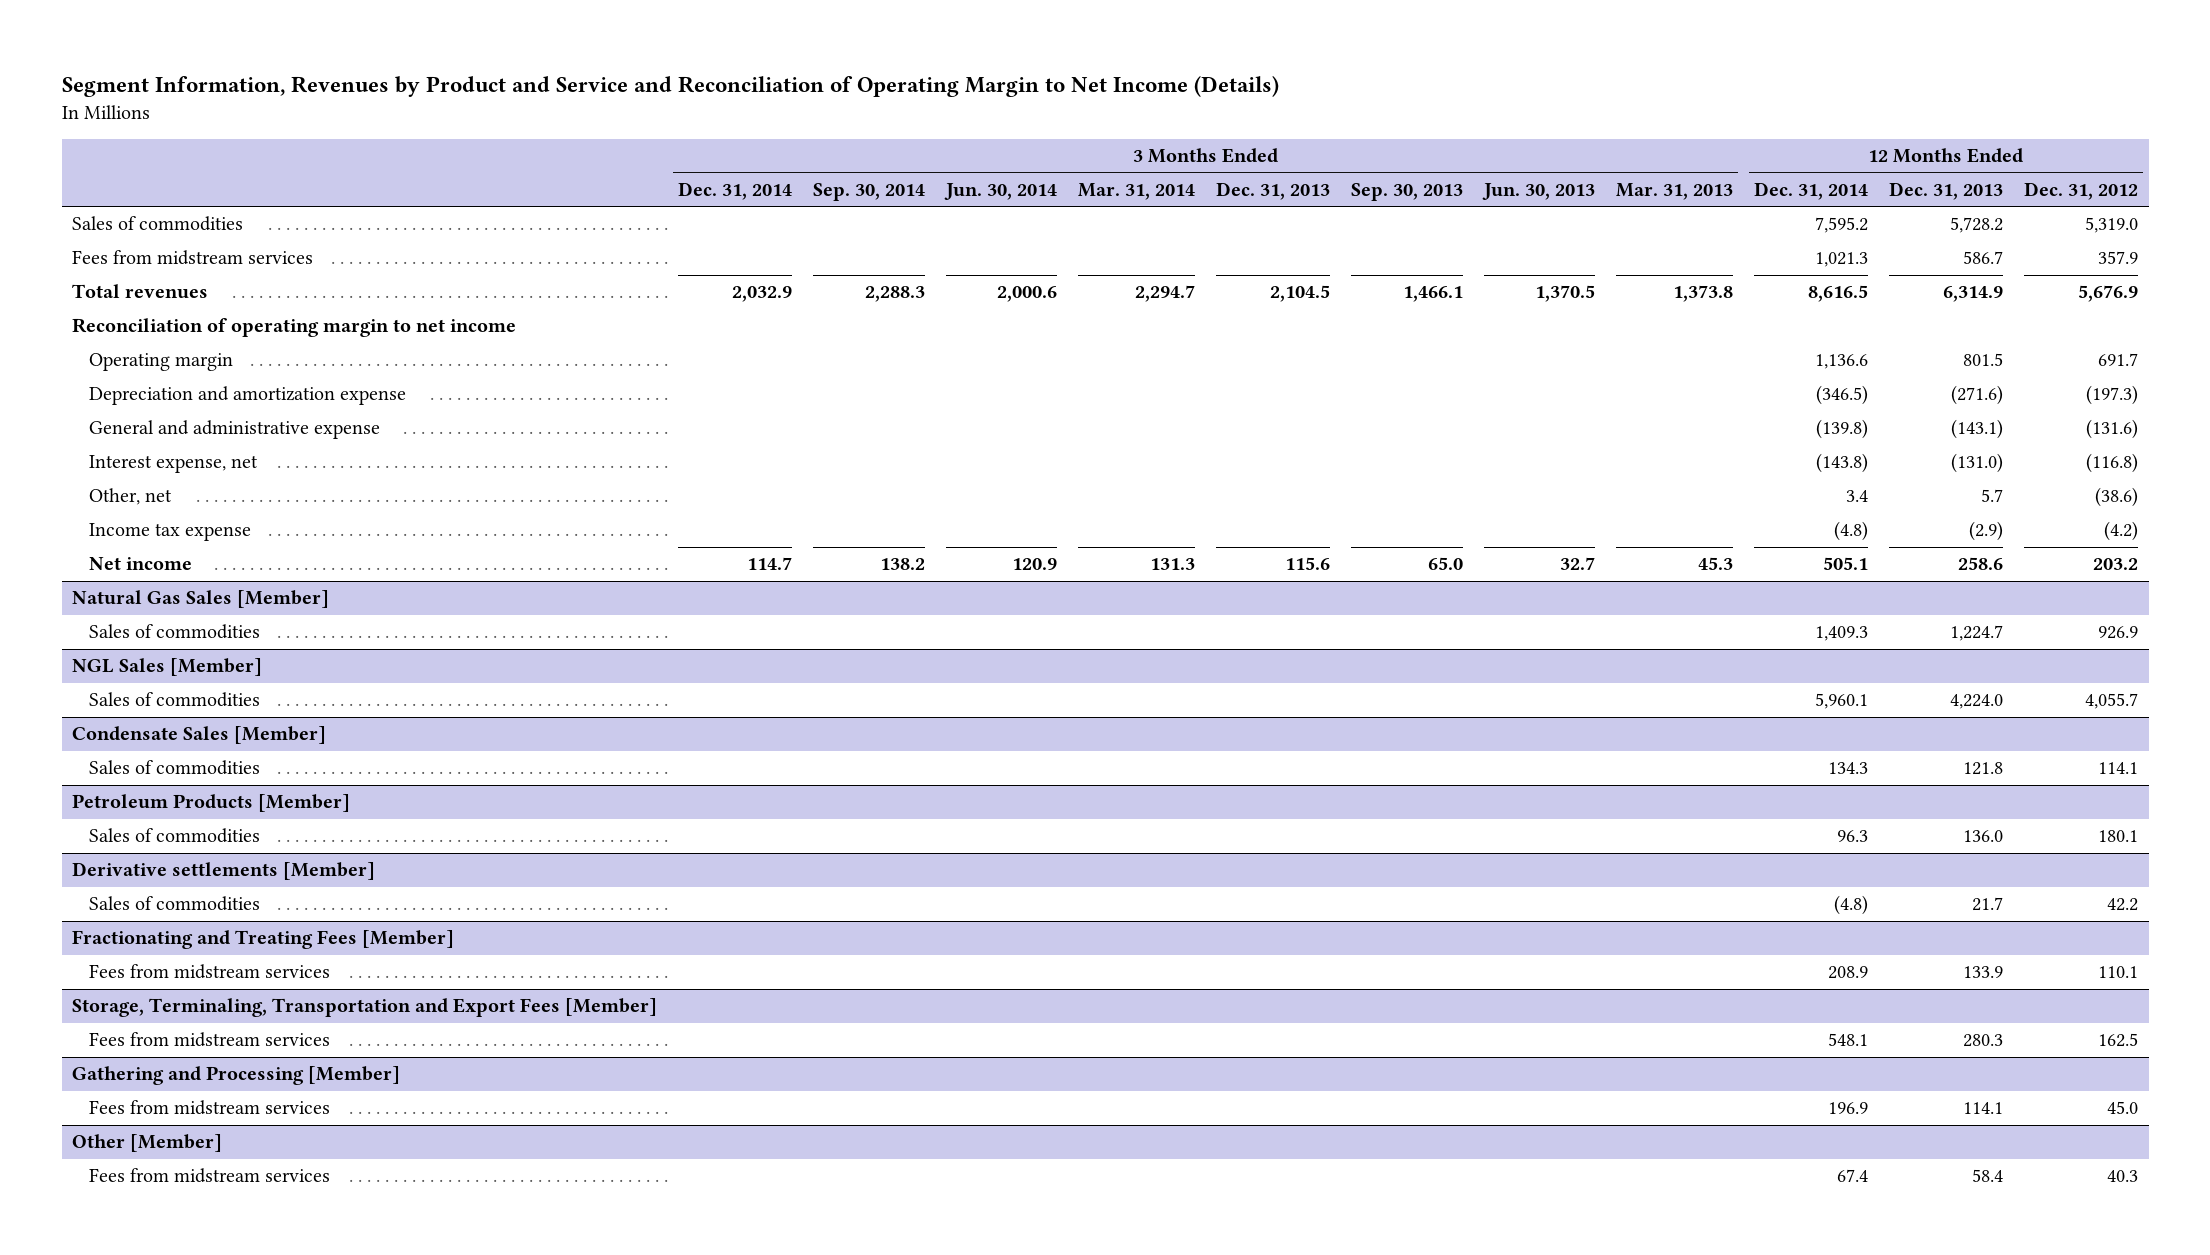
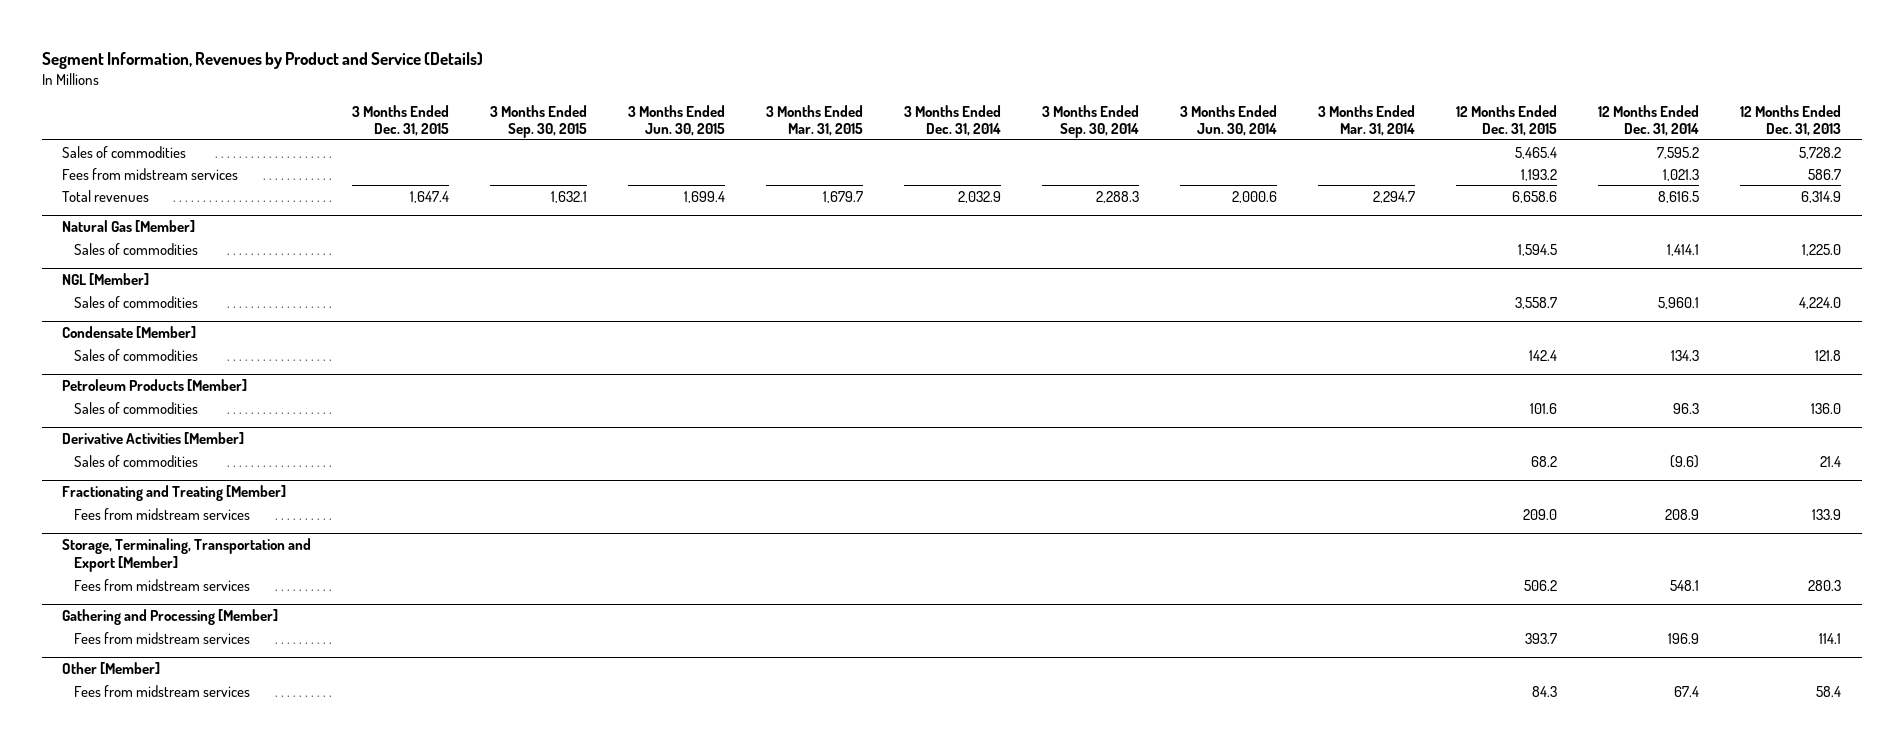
- Segment Information, Revenues by Product and Service and Reconciliation of Operating Margin to Net Income (Details)
+ Segment Information, Revenues by Product and Service (Details)
- | 3 Months Ended Dec. 31, 2014 | 3 Months Ended Sep. 30, 2014 | 3 Months Ended Jun. 30, 2014 | 3 Months Ended Mar. 31, 2014 | 3 Months Ended Dec. 31, 2013 | 3 Months Ended Sep. 30, 2013 | 3 Months Ended Jun. 30, 2013 | 3 Months Ended Mar. 31, 2013 | 12 Months Ended Dec. 31, 2014 | 12 Months Ended Dec. 31, 2013 | 12 Months Ended Dec. 31, 2012
+ | 3 Months Ended Dec. 31, 2015 | 3 Months Ended Sep. 30, 2015 | 3 Months Ended Jun. 30, 2015 | 3 Months Ended Mar. 31, 2015 | 3 Months Ended Dec. 31, 2014 | 3 Months Ended Sep. 30, 2014 | 3 Months Ended Jun. 30, 2014 | 3 Months Ended Mar. 31, 2014 | 12 Months Ended Dec. 31, 2015 | 12 Months Ended Dec. 31, 2014 | 12 Months Ended Dec. 31, 2013
- Reconciliation of operating margin to net income
- Operating margin | | | | | | | | | 1,136.6 | 801.5 | 691.7
- Depreciation and amortization expense | | | | | | | | | (346.5) | (271.6) | (197.3)
- General and administrative expense | | | | | | | | | (139.8) | (143.1) | (131.6)
- Interest expense, net | | | | | | | | | (143.8) | (131.0) | (116.8)
- Other, net | | | | | | | | | 3.4 | 5.7 | (38.6)
- Income tax expense | | | | | | | | | (4.8) | (2.9) | (4.2)
- Net income | 114.7 | 138.2 | 120.9 | 131.3 | 115.6 | 65.0 | 32.7 | 45.3 | 505.1 | 258.6 | 203.2
- Natural Gas Sales [Member]
- Sales of commodities | | | | | | | | | 1,409.3 | 1,224.7 | 926.9
- NGL Sales [Member]
+ Natural Gas [Member]
+ Sales of commodities | | | | | | | | | 1,594.5 | 1,414.1 | 1,225.0
+ NGL [Member]
- Condensate Sales [Member]
+ Condensate [Member]
- Derivative settlements [Member]
- Sales of commodities | | | | | | | | | (4.8) | 21.7 | 42.2
- Fractionating and Treating Fees [Member]
+ Derivative Activities [Member]
+ Sales of commodities | | | | | | | | | 68.2 | (9.6) | 21.4
+ Fractionating and Treating [Member]
- Storage, Terminaling, Transportation and Export Fees [Member]
+ Storage, Terminaling, Transportation and Export [Member]

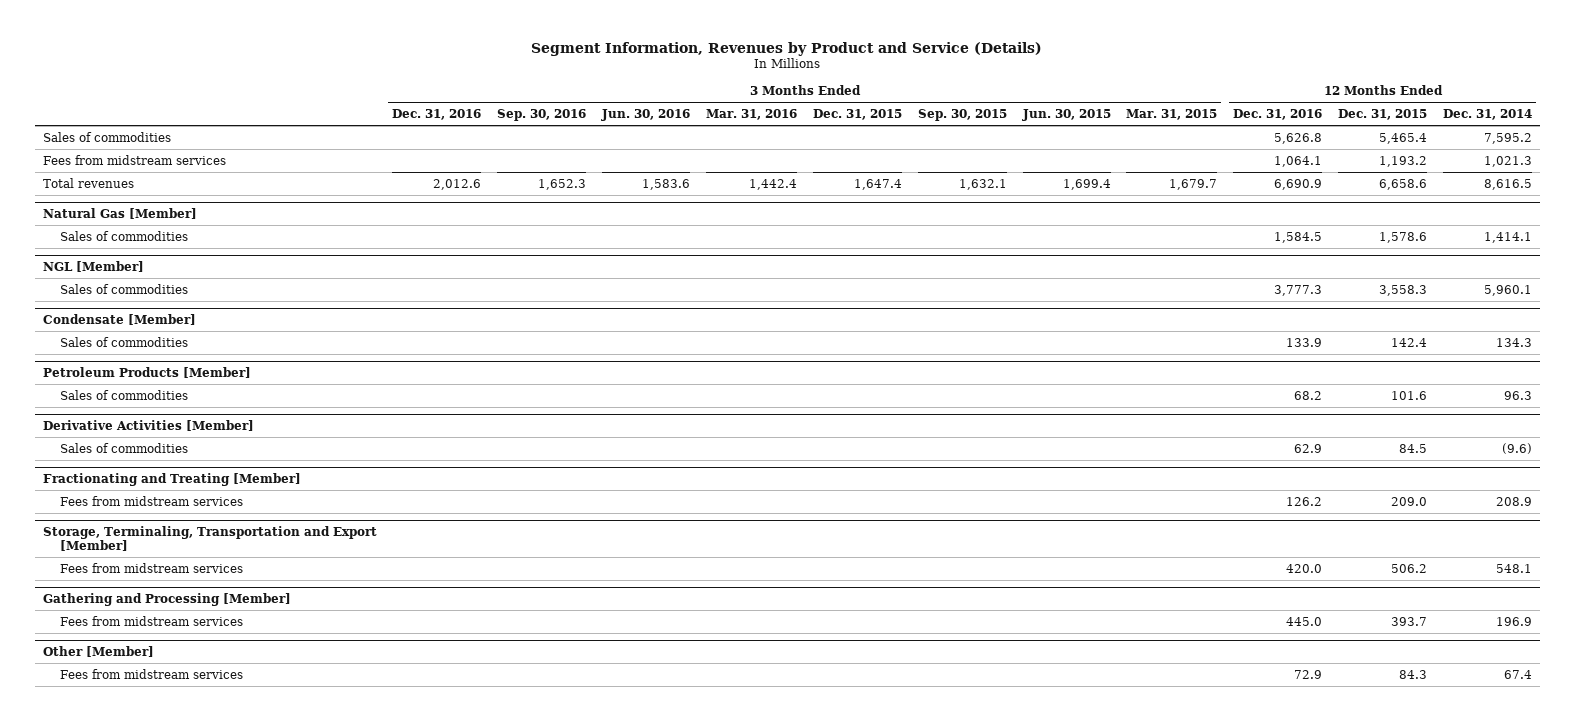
- | 3 Months Ended Dec. 31, 2015 | 3 Months Ended Sep. 30, 2015 | 3 Months Ended Jun. 30, 2015 | 3 Months Ended Mar. 31, 2015 | 3 Months Ended Dec. 31, 2014 | 3 Months Ended Sep. 30, 2014 | 3 Months Ended Jun. 30, 2014 | 3 Months Ended Mar. 31, 2014 | 12 Months Ended Dec. 31, 2015 | 12 Months Ended Dec. 31, 2014 | 12 Months Ended Dec. 31, 2013
+ | 3 Months Ended Dec. 31, 2016 | 3 Months Ended Sep. 30, 2016 | 3 Months Ended Jun. 30, 2016 | 3 Months Ended Mar. 31, 2016 | 3 Months Ended Dec. 31, 2015 | 3 Months Ended Sep. 30, 2015 | 3 Months Ended Jun. 30, 2015 | 3 Months Ended Mar. 31, 2015 | 12 Months Ended Dec. 31, 2016 | 12 Months Ended Dec. 31, 2015 | 12 Months Ended Dec. 31, 2014
@ Natural Gas [Member]
- Sales of commodities | | | | | | | | | 1,594.5 | 1,414.1 | 1,225.0
+ Sales of commodities | | | | | | | | | 1,584.5 | 1,578.6 | 1,414.1
@ NGL [Member]
- Sales of commodities | | | | | | | | | 3,558.7 | 5,960.1 | 4,224.0
+ Sales of commodities | | | | | | | | | 3,777.3 | 3,558.3 | 5,960.1
@ Derivative Activities [Member]
- Sales of commodities | | | | | | | | | 68.2 | (9.6) | 21.4
+ Sales of commodities | | | | | | | | | 62.9 | 84.5 | (9.6)

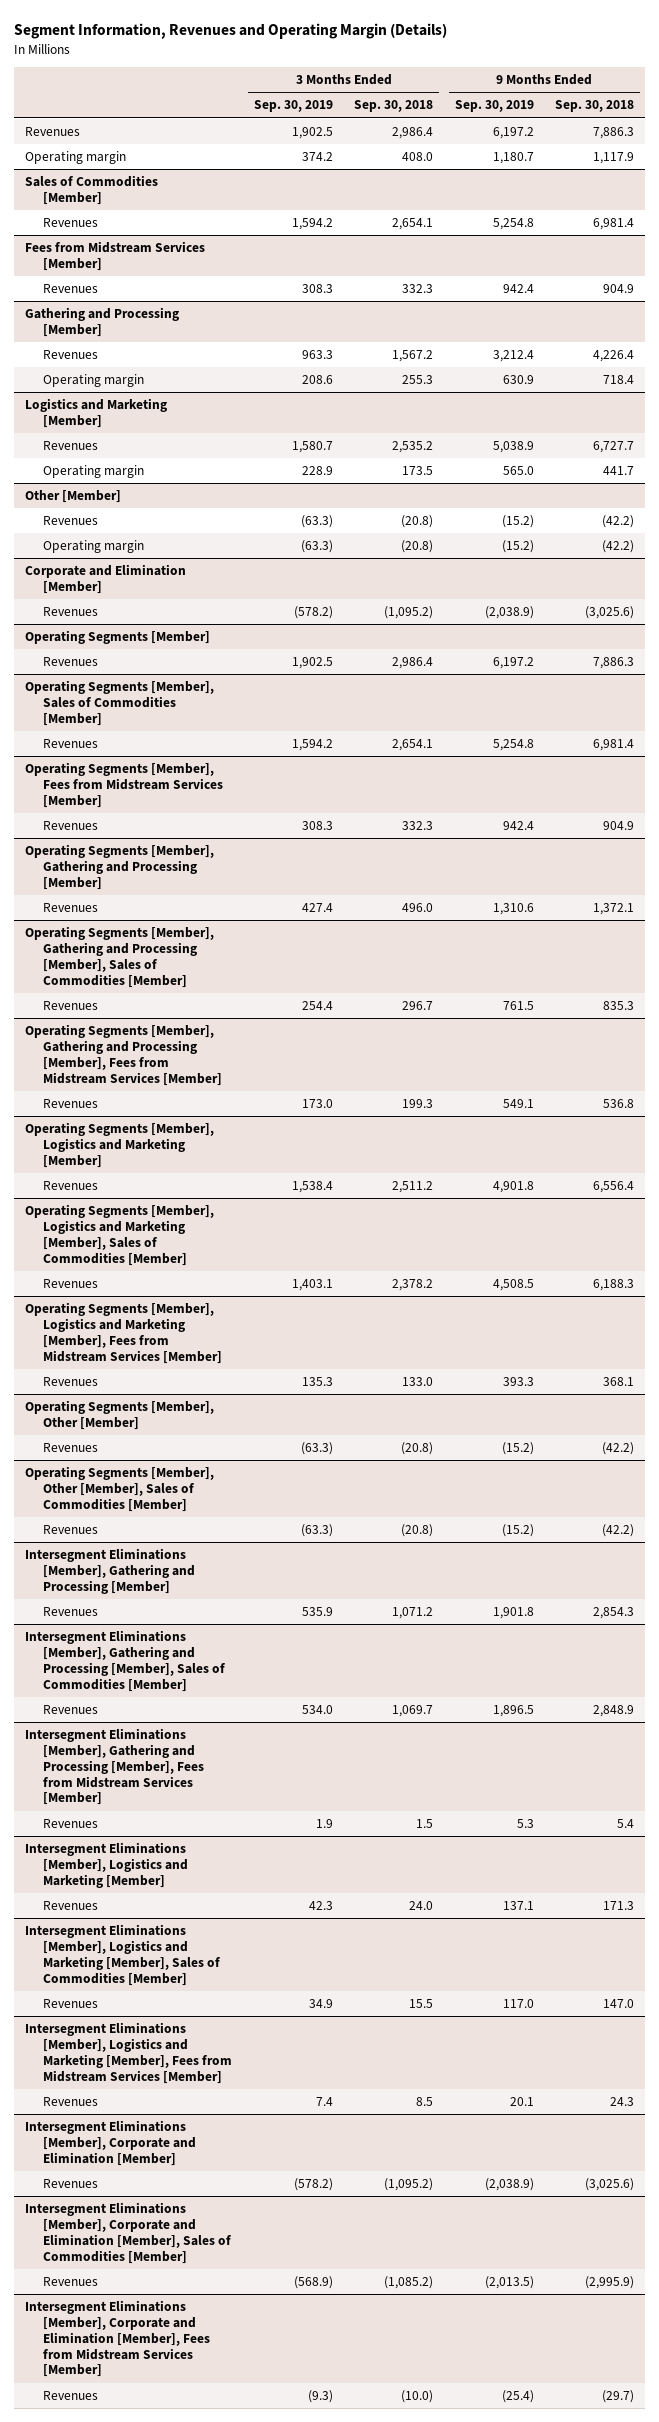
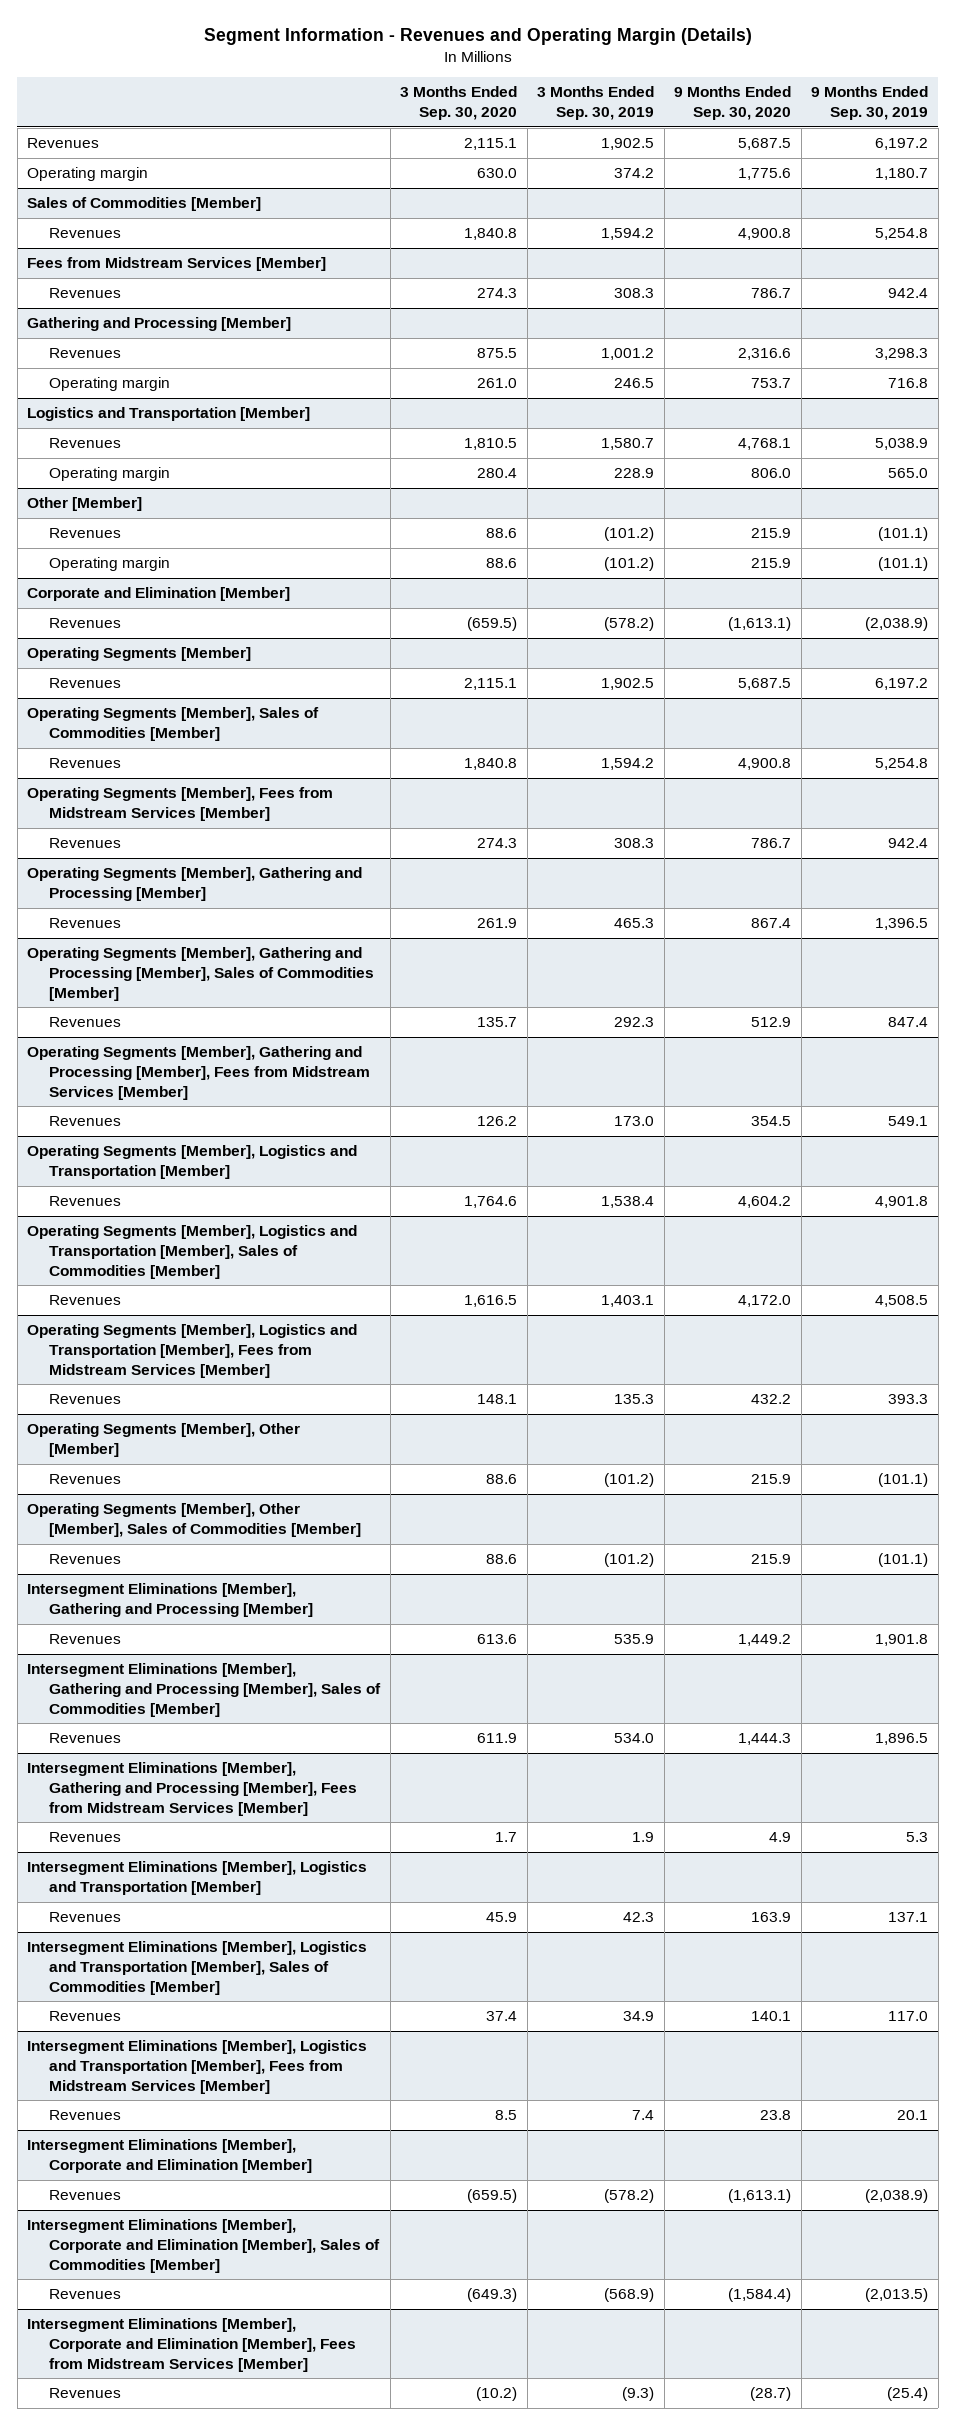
- Segment Information, Revenues and Operating Margin (Details)
+ Segment Information - Revenues and Operating Margin (Details)
- | 3 Months Ended Sep. 30, 2019 | 3 Months Ended Sep. 30, 2018 | 9 Months Ended Sep. 30, 2019 | 9 Months Ended Sep. 30, 2018
+ | 3 Months Ended Sep. 30, 2020 | 3 Months Ended Sep. 30, 2019 | 9 Months Ended Sep. 30, 2020 | 9 Months Ended Sep. 30, 2019
@ Gathering and Processing [Member]
- Revenues | 963.3 | 1,567.2 | 3,212.4 | 4,226.4
- Operating margin | 208.6 | 255.3 | 630.9 | 718.4
- Logistics and Marketing [Member]
@ Gathering and Processing [Member]
+ Revenues | 875.5 | 1,001.2 | 2,316.6 | 3,298.3
+ Operating margin | 261.0 | 246.5 | 753.7 | 716.8
+ Logistics and Transportation [Member]
@ Other [Member]
- Revenues | (63.3) | (20.8) | (15.2) | (42.2)
- Operating margin | (63.3) | (20.8) | (15.2) | (42.2)
+ Revenues | 88.6 | (101.2) | 215.9 | (101.1)
+ Operating margin | 88.6 | (101.2) | 215.9 | (101.1)
@ Operating Segments [Member], Gathering and Processing [Member]
- Revenues | 427.4 | 496.0 | 1,310.6 | 1,372.1
+ Revenues | 261.9 | 465.3 | 867.4 | 1,396.5
@ Operating Segments [Member], Gathering and Processing [Member], Sales of Commodities [Member]
- Revenues | 254.4 | 296.7 | 761.5 | 835.3
+ Revenues | 135.7 | 292.3 | 512.9 | 847.4
- Operating Segments [Member], Logistics and Marketing [Member]
+ Operating Segments [Member], Logistics and Transportation [Member]
- Operating Segments [Member], Logistics and Marketing [Member], Sales of Commodities [Member]
+ Operating Segments [Member], Logistics and Transportation [Member], Sales of Commodities [Member]
- Operating Segments [Member], Logistics and Marketing [Member], Fees from Midstream Services [Member]
+ Operating Segments [Member], Logistics and Transportation [Member], Fees from Midstream Services [Member]
@ Operating Segments [Member], Other [Member]
- Revenues | (63.3) | (20.8) | (15.2) | (42.2)
+ Revenues | 88.6 | (101.2) | 215.9 | (101.1)
@ Operating Segments [Member], Other [Member], Sales of Commodities [Member]
- Revenues | (63.3) | (20.8) | (15.2) | (42.2)
+ Revenues | 88.6 | (101.2) | 215.9 | (101.1)
- Intersegment Eliminations [Member], Logistics and Marketing [Member]
+ Intersegment Eliminations [Member], Logistics and Transportation [Member]
- Intersegment Eliminations [Member], Logistics and Marketing [Member], Sales of Commodities [Member]
+ Intersegment Eliminations [Member], Logistics and Transportation [Member], Sales of Commodities [Member]
- Intersegment Eliminations [Member], Logistics and Marketing [Member], Fees from Midstream Services [Member]
+ Intersegment Eliminations [Member], Logistics and Transportation [Member], Fees from Midstream Services [Member]

